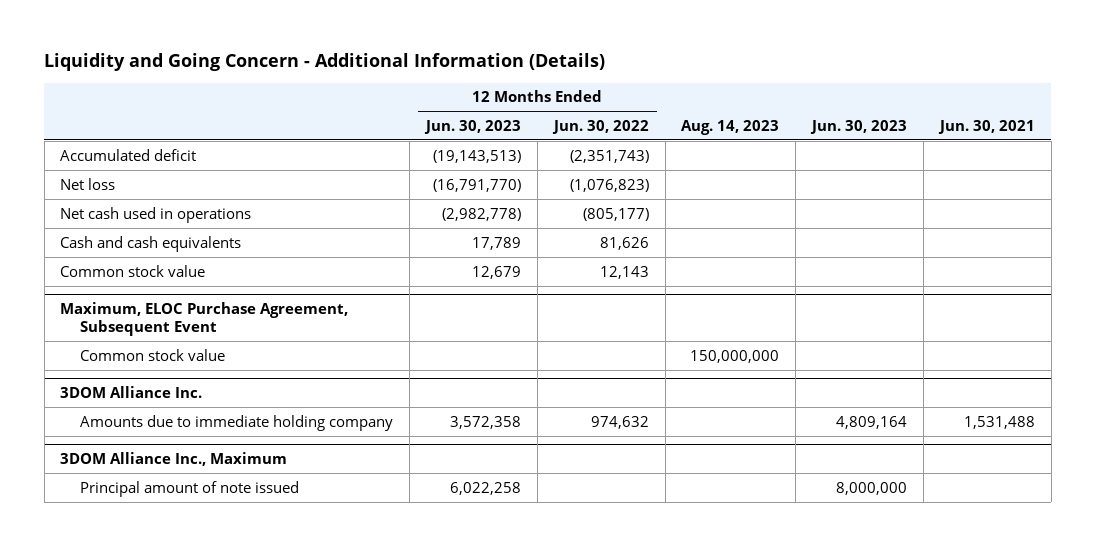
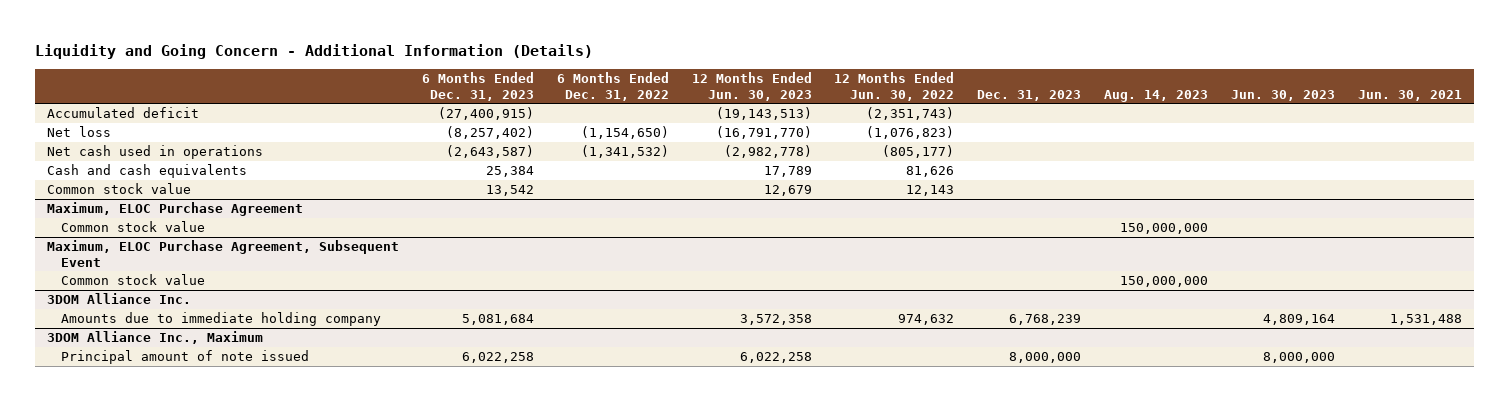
- | 12 Months Ended Jun. 30, 2023 | 12 Months Ended Jun. 30, 2022 | Aug. 14, 2023 | Jun. 30, 2023 | Jun. 30, 2021
+ | 6 Months Ended Dec. 31, 2023 | 6 Months Ended Dec. 31, 2022 | 12 Months Ended Jun. 30, 2023 | 12 Months Ended Jun. 30, 2022 | Dec. 31, 2023 | Aug. 14, 2023 | Jun. 30, 2023 | Jun. 30, 2021
+ Maximum, ELOC Purchase Agreement
+ Common stock value | | | | | | 150,000,000 | |

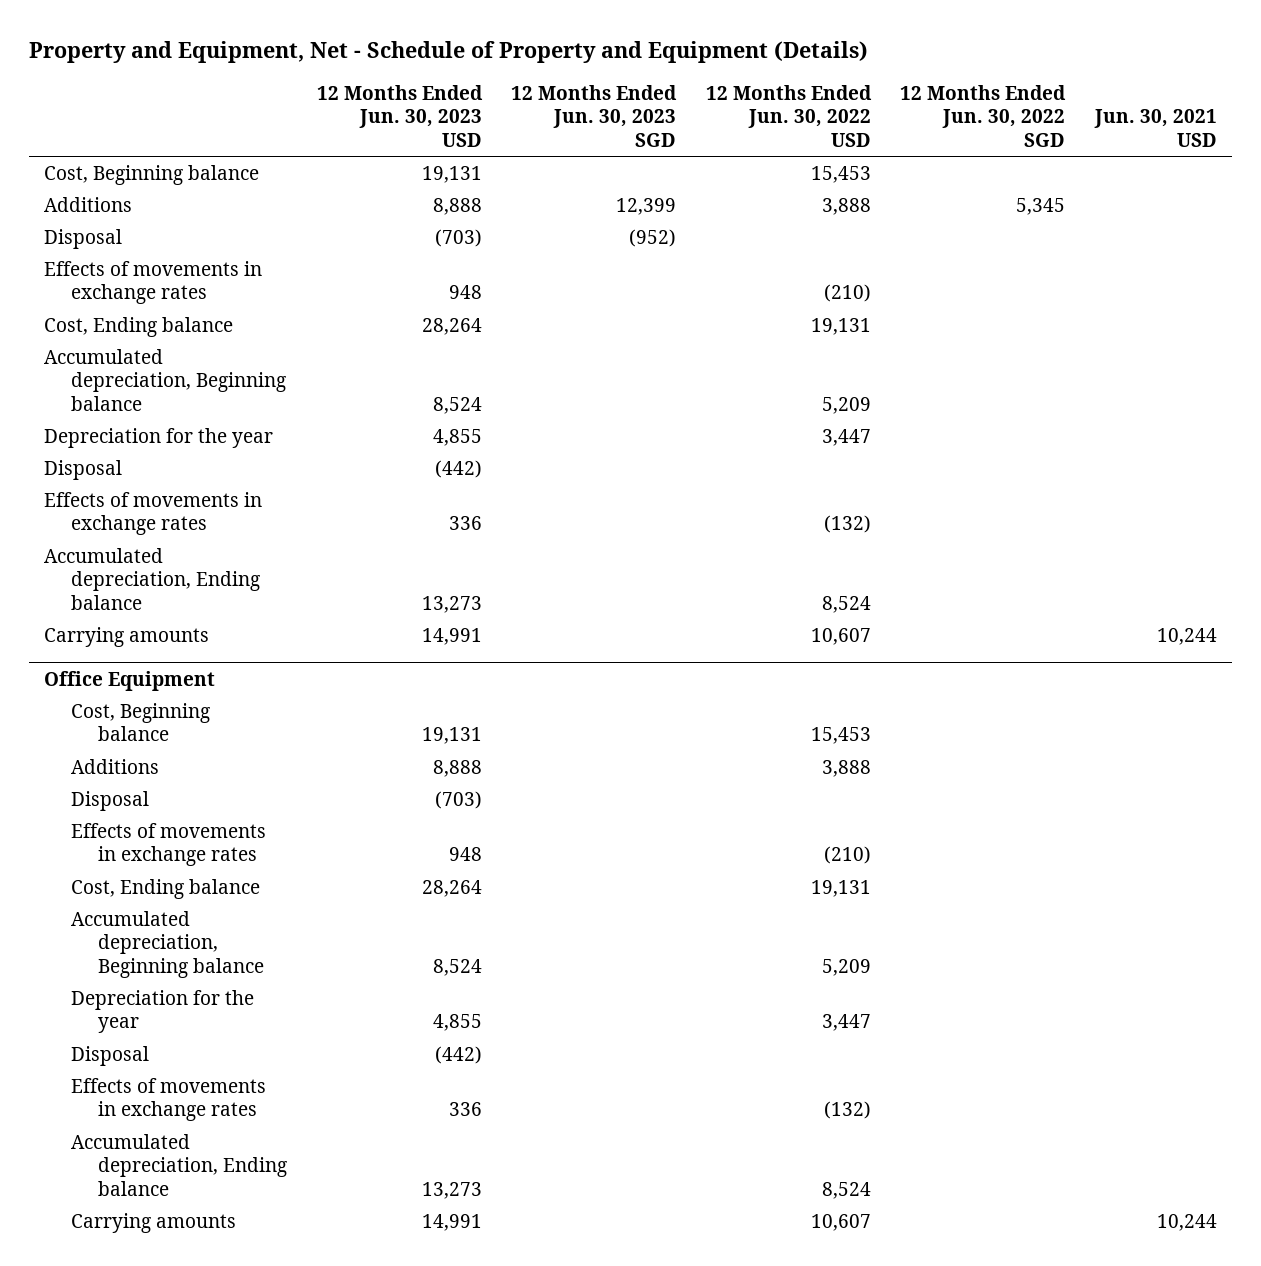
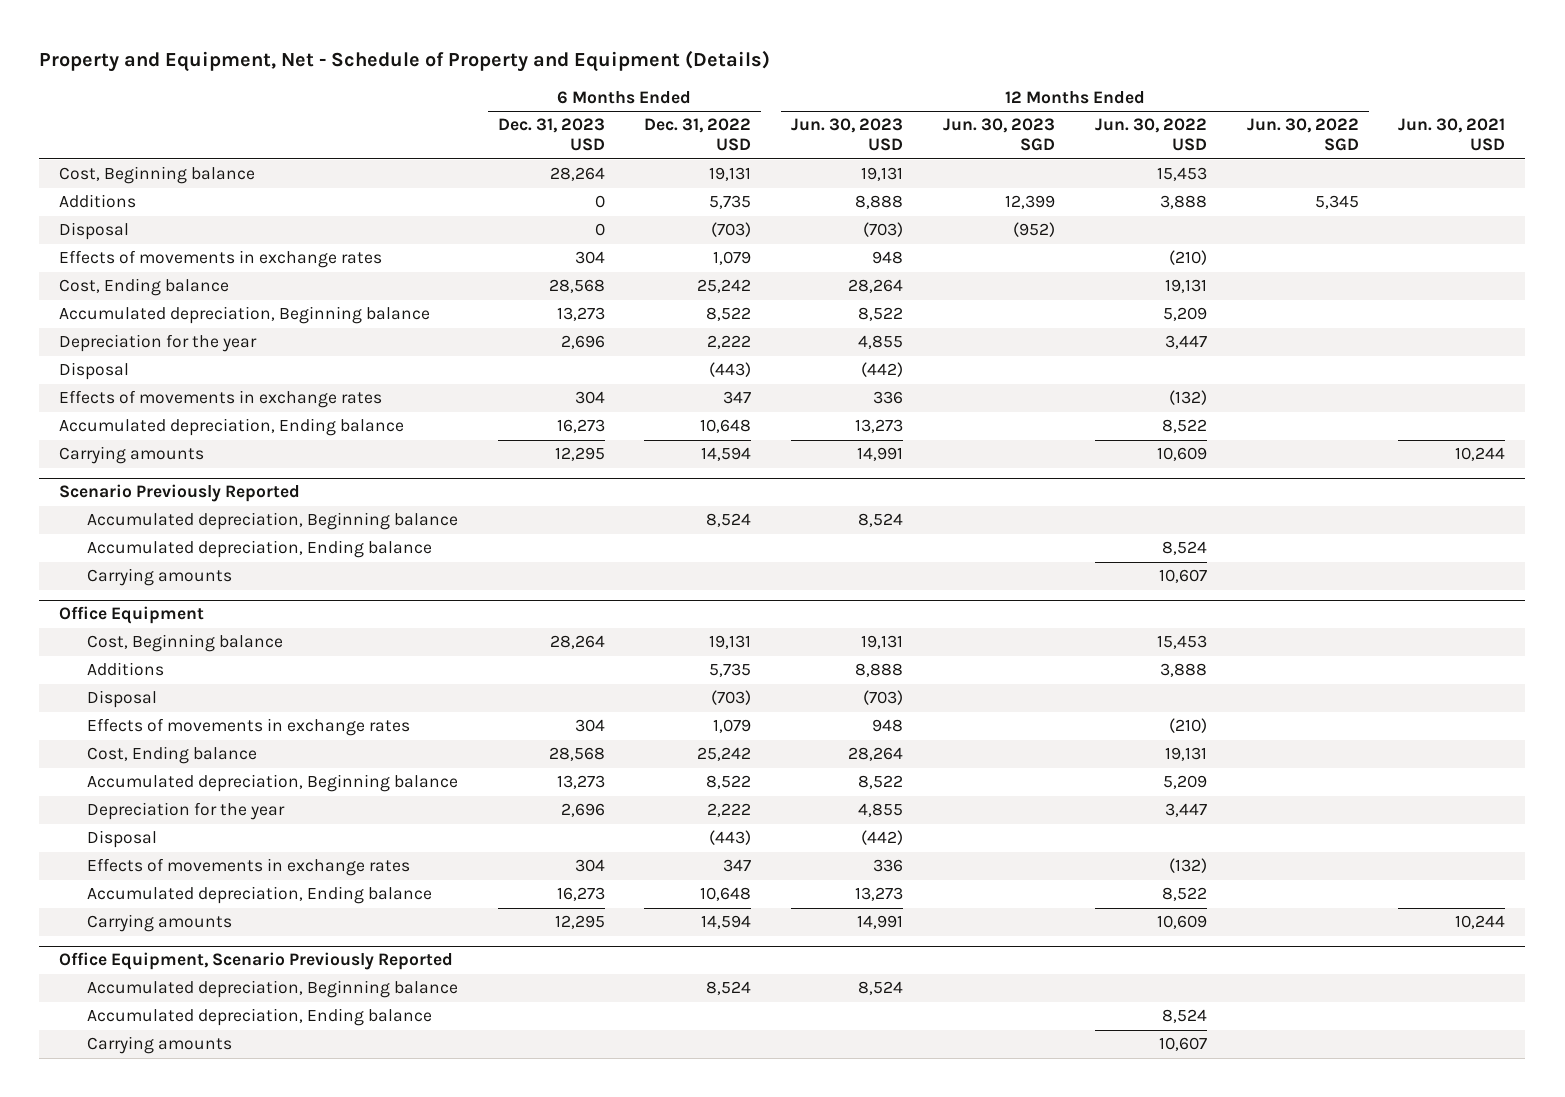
- | 12 Months Ended Jun. 30, 2023 USD | 12 Months Ended Jun. 30, 2023 SGD | 12 Months Ended Jun. 30, 2022 USD | 12 Months Ended Jun. 30, 2022 SGD | Jun. 30, 2021 USD
+ | 6 Months Ended Dec. 31, 2023 USD | 6 Months Ended Dec. 31, 2022 USD | 12 Months Ended Jun. 30, 2023 USD | 12 Months Ended Jun. 30, 2023 SGD | 12 Months Ended Jun. 30, 2022 USD | 12 Months Ended Jun. 30, 2022 SGD | Jun. 30, 2021 USD
- Accumulated depreciation, Beginning balance | 8,524 | | 5,209 | |
+ Accumulated depreciation, Beginning balance | 13,273 | 8,522 | 8,522 | | 5,209 | |
- Accumulated depreciation, Ending balance | 13,273 | | 8,524 | |
- Carrying amounts | 14,991 | | 10,607 | | 10,244
+ Accumulated depreciation, Ending balance | 16,273 | 10,648 | 13,273 | | 8,522 | |
+ Carrying amounts | 12,295 | 14,594 | 14,991 | | 10,609 | | 10,244
+ Scenario Previously Reported
+ Accumulated depreciation, Beginning balance | | 8,524 | 8,524 | | | |
+ Accumulated depreciation, Ending balance | | | | | 8,524 | |
+ Carrying amounts | | | | | 10,607 | |
@ Office Equipment
- Accumulated depreciation, Beginning balance | 8,524 | | 5,209 | |
+ Accumulated depreciation, Beginning balance | 13,273 | 8,522 | 8,522 | | 5,209 | |
- Accumulated depreciation, Ending balance | 13,273 | | 8,524 | |
- Carrying amounts | 14,991 | | 10,607 | | 10,244
+ Accumulated depreciation, Ending balance | 16,273 | 10,648 | 13,273 | | 8,522 | |
+ Carrying amounts | 12,295 | 14,594 | 14,991 | | 10,609 | | 10,244
+ Office Equipment, Scenario Previously Reported
+ Accumulated depreciation, Beginning balance | | 8,524 | 8,524 | | | |
+ Accumulated depreciation, Ending balance | | | | | 8,524 | |
+ Carrying amounts | | | | | 10,607 | |

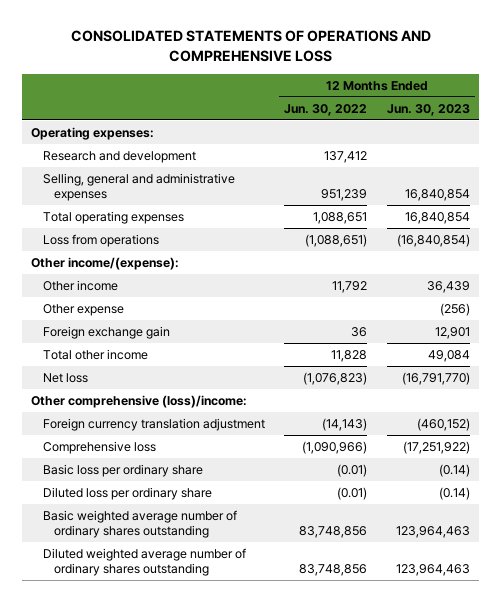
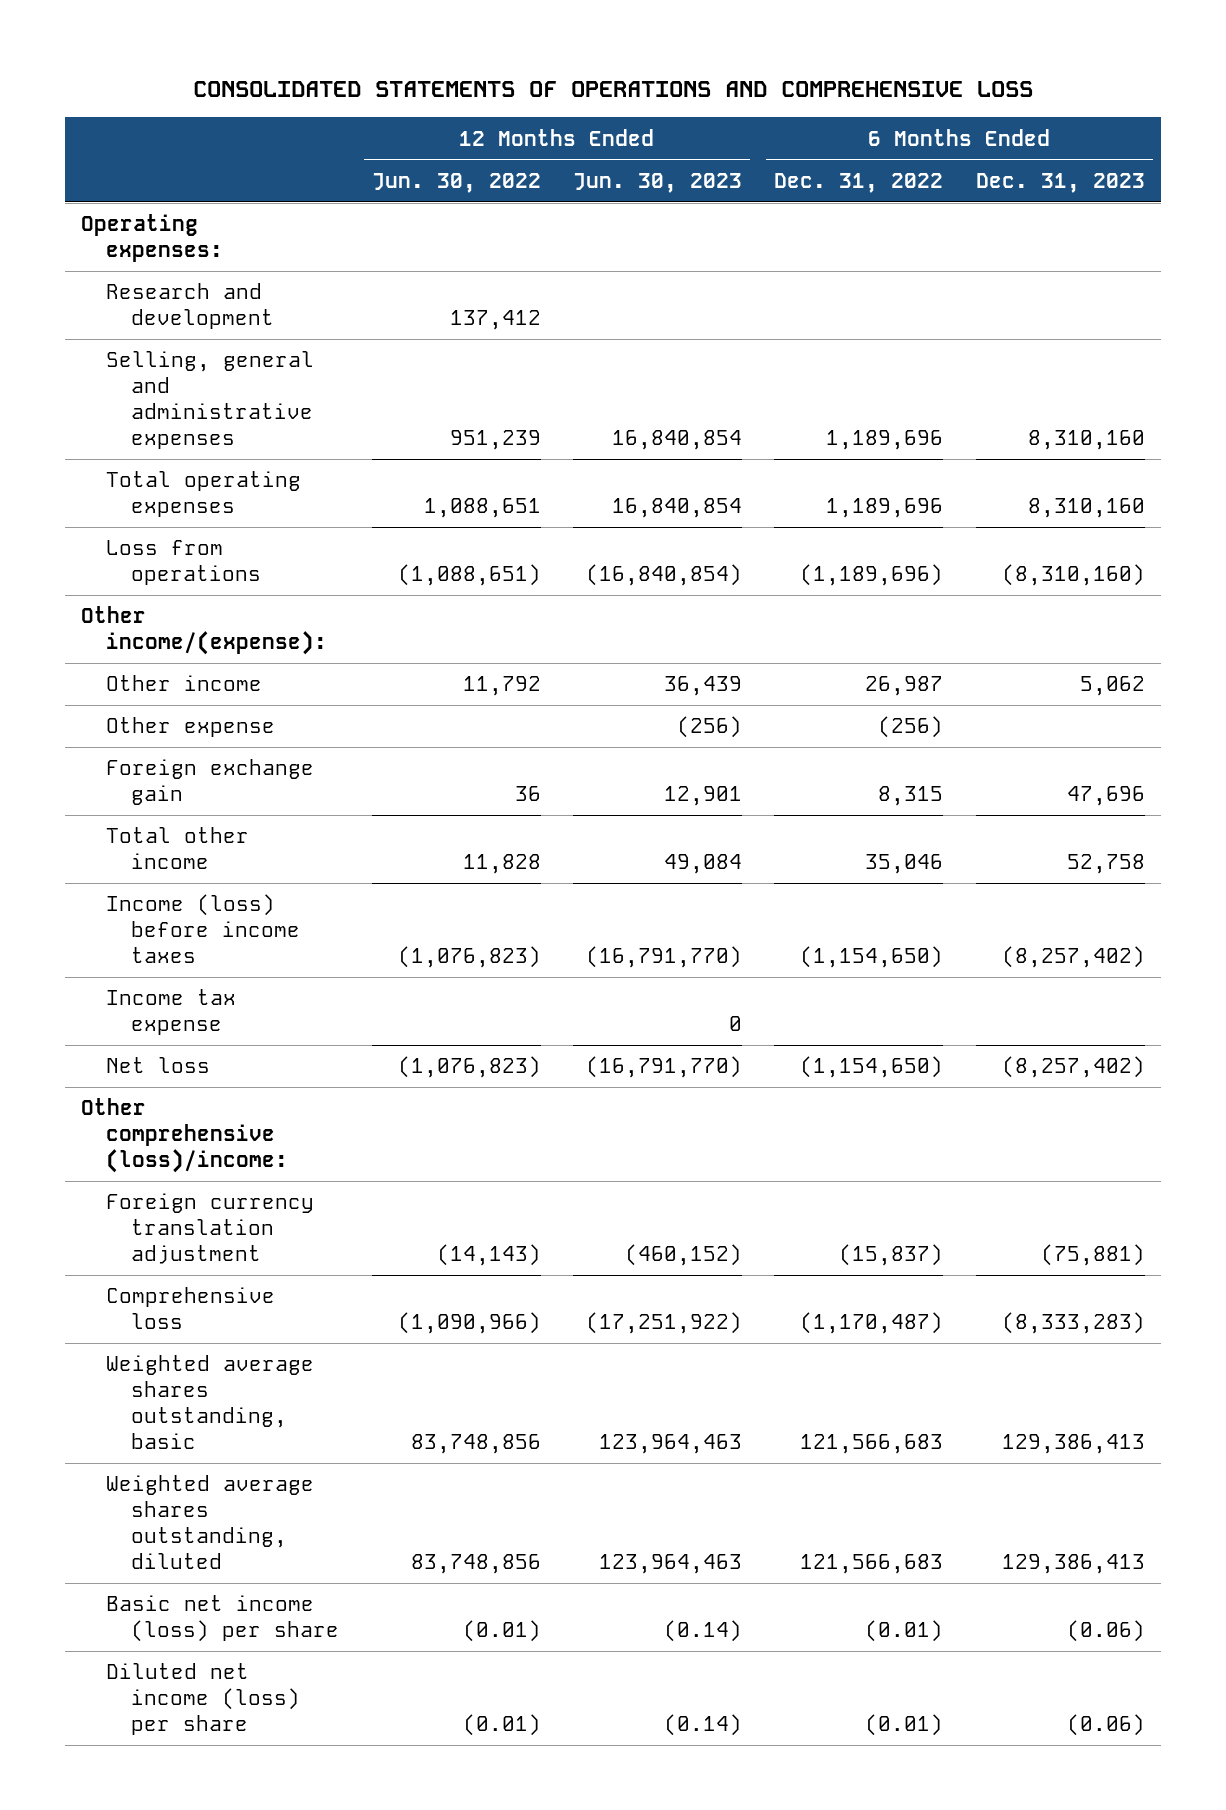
- | 12 Months Ended Jun. 30, 2022 | 12 Months Ended Jun. 30, 2023
+ | 12 Months Ended Jun. 30, 2022 | 12 Months Ended Jun. 30, 2023 | 6 Months Ended Dec. 31, 2022 | 6 Months Ended Dec. 31, 2023
+ Income (loss) before income taxes | (1,076,823) | (16,791,770) | (1,154,650) | (8,257,402)
+ Income tax expense | | 0 | |
- Basic loss per ordinary share | (0.01) | (0.14)
- Diluted loss per ordinary share | (0.01) | (0.14)
- Basic weighted average number of ordinary shares outstanding | 83,748,856 | 123,964,463
- Diluted weighted average number of ordinary shares outstanding | 83,748,856 | 123,964,463
+ Weighted average shares outstanding, basic | 83,748,856 | 123,964,463 | 121,566,683 | 129,386,413
+ Weighted average shares outstanding, diluted | 83,748,856 | 123,964,463 | 121,566,683 | 129,386,413
+ Basic net income (loss) per share | (0.01) | (0.14) | (0.01) | (0.06)
+ Diluted net income (loss) per share | (0.01) | (0.14) | (0.01) | (0.06)

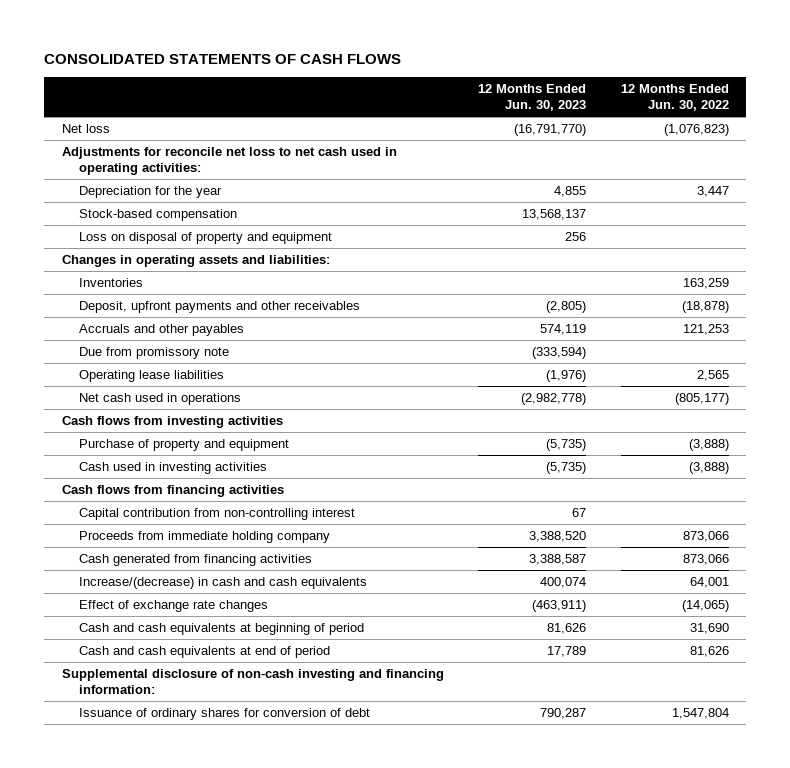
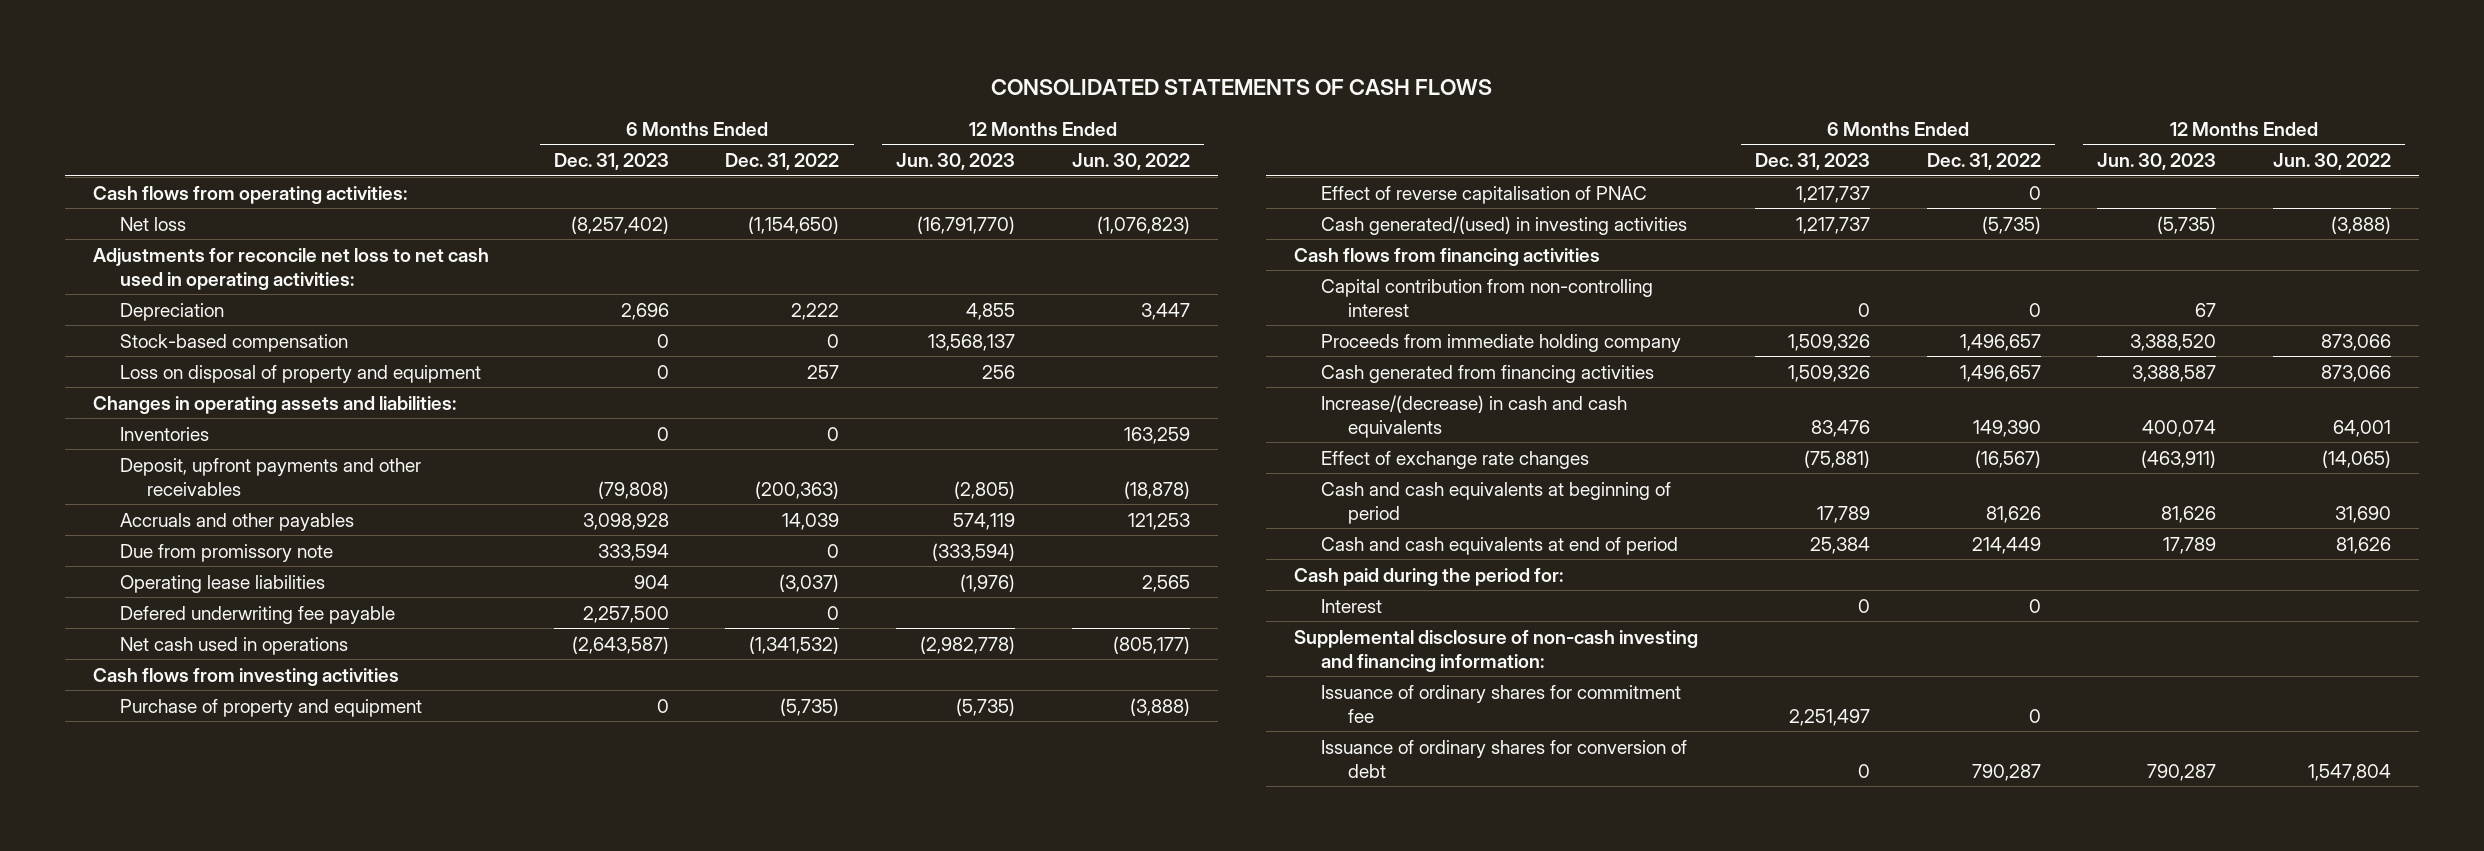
- | 12 Months Ended Jun. 30, 2023 | 12 Months Ended Jun. 30, 2022
+ | 6 Months Ended Dec. 31, 2023 | 6 Months Ended Dec. 31, 2022 | 12 Months Ended Jun. 30, 2023 | 12 Months Ended Jun. 30, 2022
+ Cash flows from operating activities:
- Depreciation for the year | 4,855 | 3,447
+ Depreciation | 2,696 | 2,222 | 4,855 | 3,447
+ Defered underwriting fee payable | 2,257,500 | 0 | |
- Cash used in investing activities | (5,735) | (3,888)
+ Effect of reverse capitalisation of PNAC | 1,217,737 | 0 | |
+ Cash generated/(used) in investing activities | 1,217,737 | (5,735) | (5,735) | (3,888)
+ Cash paid during the period for:
+ Interest | 0 | 0 | |
+ Issuance of ordinary shares for commitment fee | 2,251,497 | 0 | |

